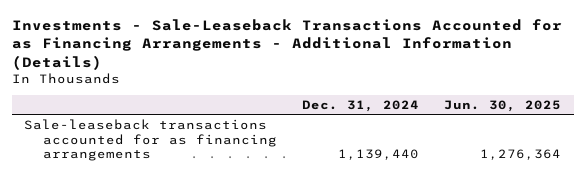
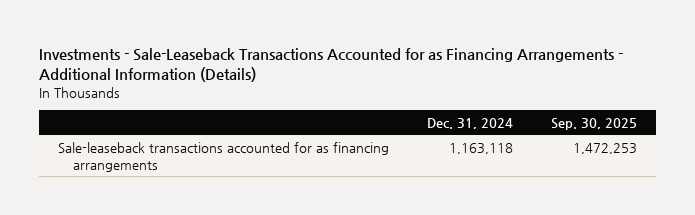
- | Dec. 31, 2024 | Jun. 30, 2025
+ | Dec. 31, 2024 | Sep. 30, 2025
- Sale-leaseback transactions accounted for as financing arrangements | 1,139,440 | 1,276,364
+ Sale-leaseback transactions accounted for as financing arrangements | 1,163,118 | 1,472,253

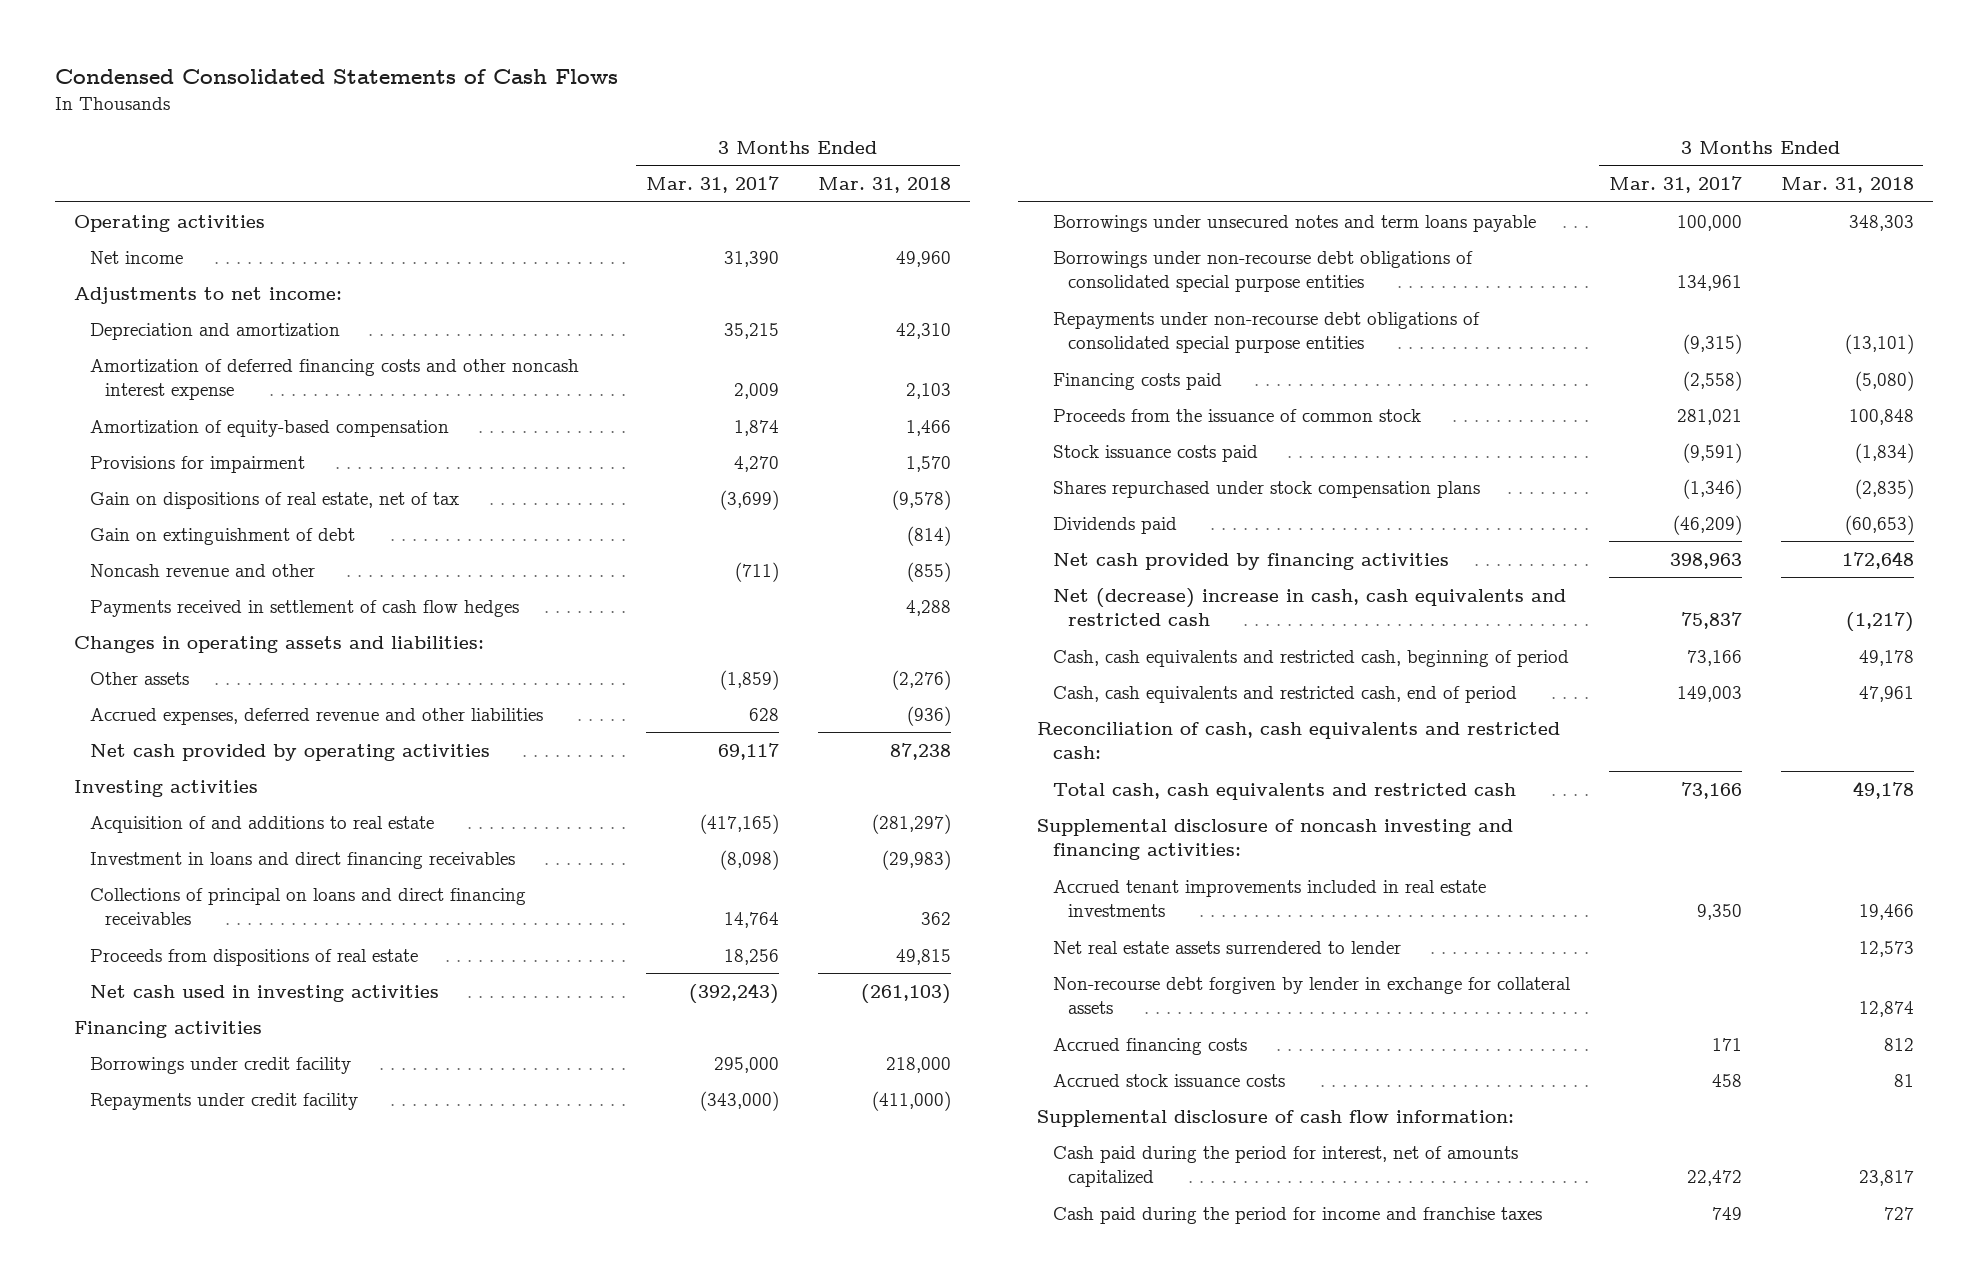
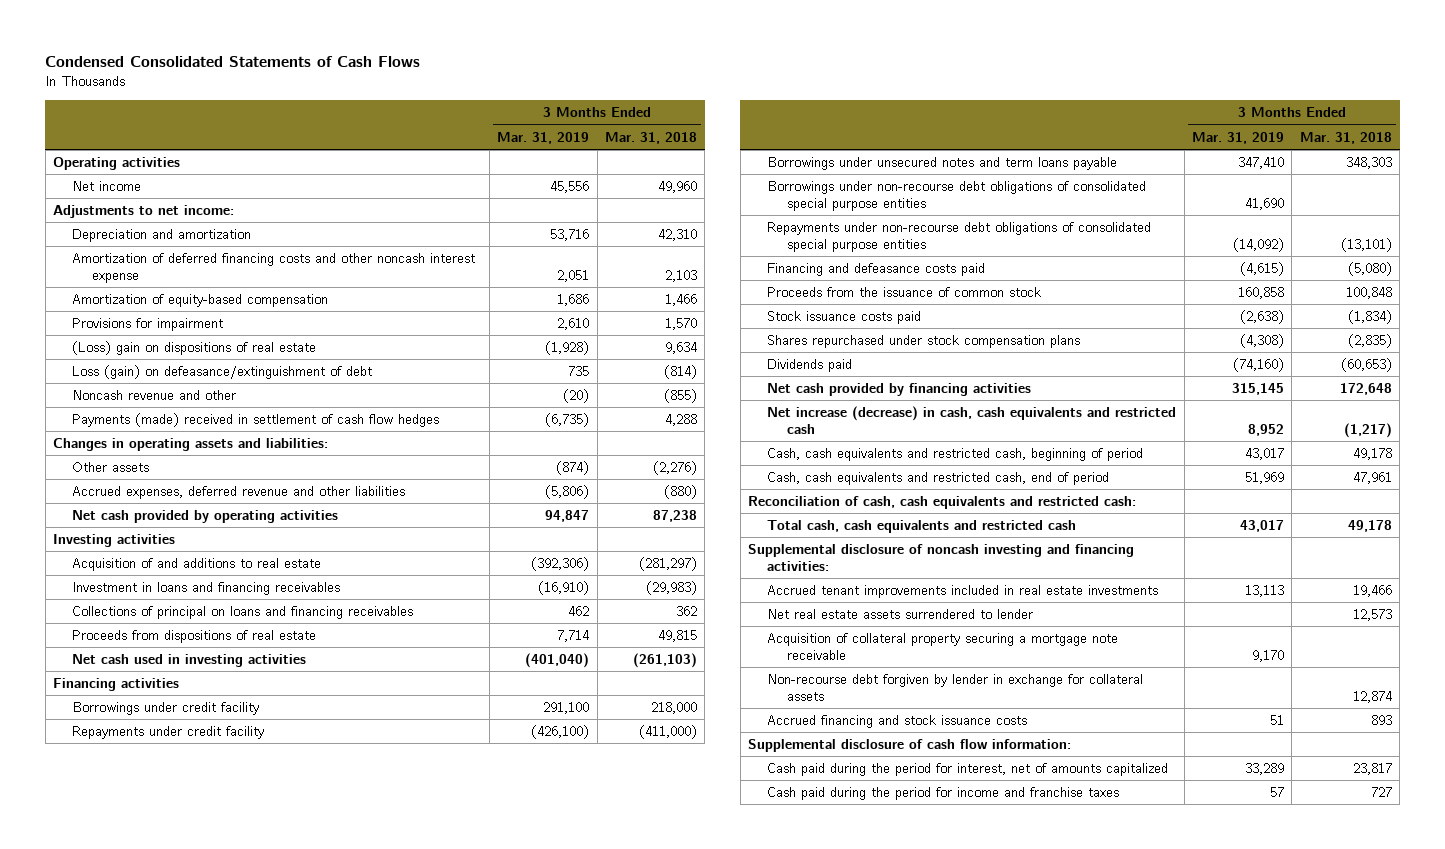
- | 3 Months Ended Mar. 31, 2017 | 3 Months Ended Mar. 31, 2018
+ | 3 Months Ended Mar. 31, 2019 | 3 Months Ended Mar. 31, 2018
- Gain on dispositions of real estate, net of tax | (3,699) | (9,578)
- Gain on extinguishment of debt | | (814)
+ (Loss) gain on dispositions of real estate | (1,928) | 9,634
+ Loss (gain) on defeasance/extinguishment of debt | 735 | (814)
- Payments received in settlement of cash flow hedges | | 4,288
+ Payments (made) received in settlement of cash flow hedges | (6,735) | 4,288
- Accrued expenses, deferred revenue and other liabilities | 628 | (936)
+ Accrued expenses, deferred revenue and other liabilities | (5,806) | (880)
- Investment in loans and direct financing receivables | (8,098) | (29,983)
- Collections of principal on loans and direct financing receivables | 14,764 | 362
+ Investment in loans and financing receivables | (16,910) | (29,983)
+ Collections of principal on loans and financing receivables | 462 | 362
- Financing costs paid | (2,558) | (5,080)
+ Financing and defeasance costs paid | (4,615) | (5,080)
- Net (decrease) increase in cash, cash equivalents and restricted cash | 75,837 | (1,217)
+ Net increase (decrease) in cash, cash equivalents and restricted cash | 8,952 | (1,217)
+ Acquisition of collateral property securing a mortgage note receivable | 9,170 |
- Accrued financing costs | 171 | 812
- Accrued stock issuance costs | 458 | 81
+ Accrued financing and stock issuance costs | 51 | 893

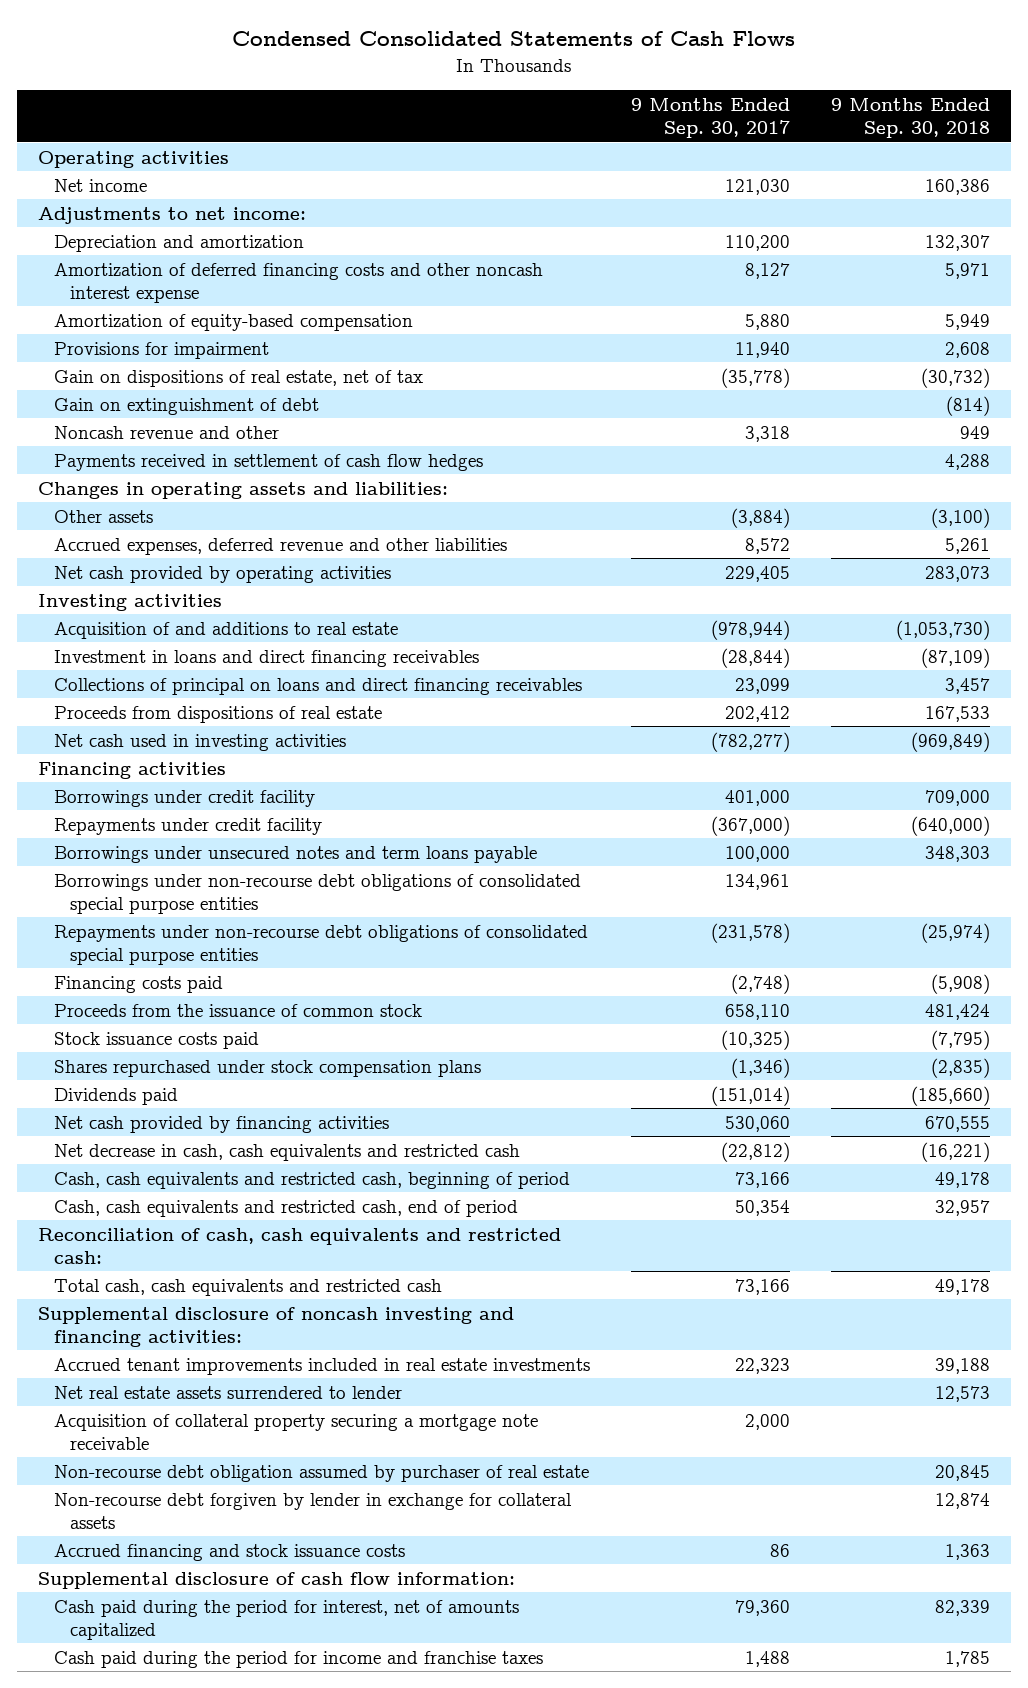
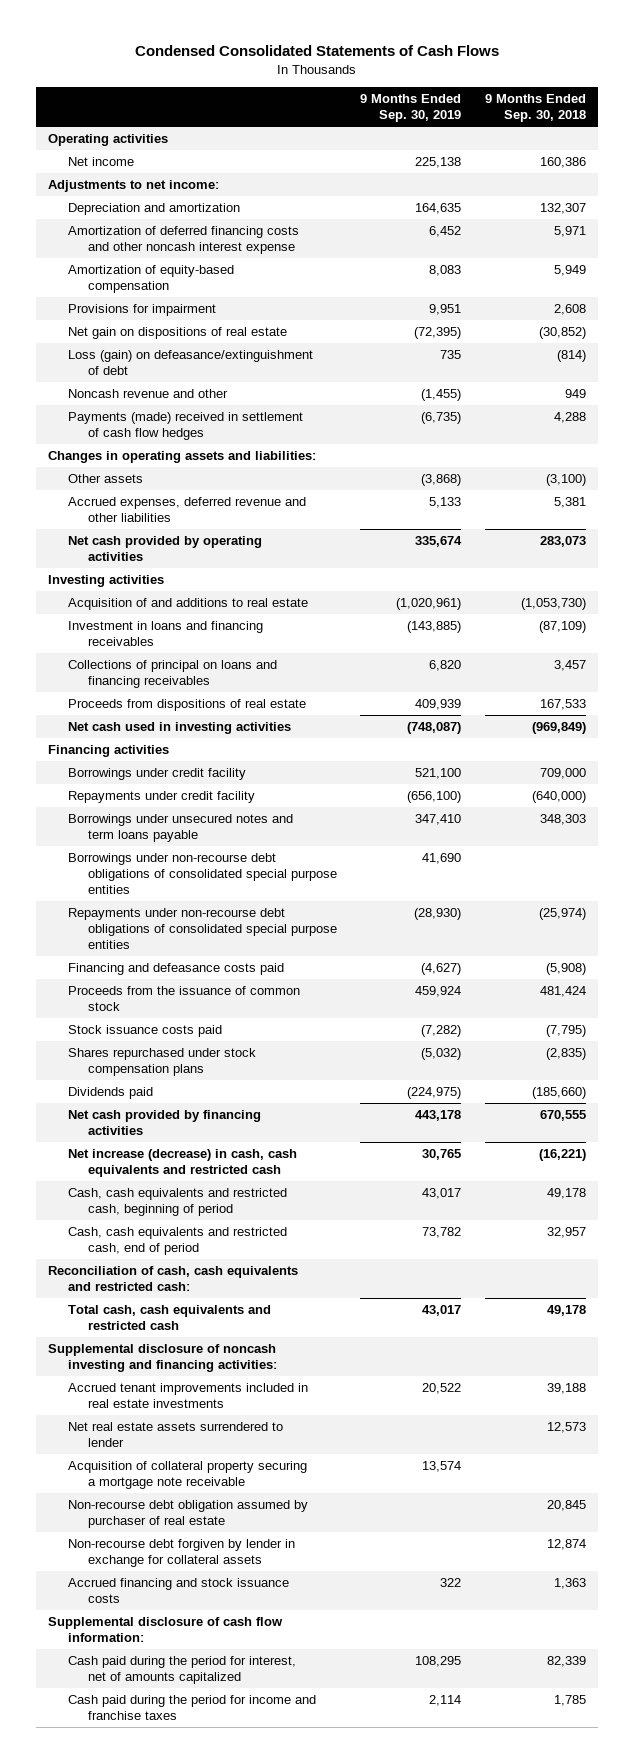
- | 9 Months Ended Sep. 30, 2017 | 9 Months Ended Sep. 30, 2018
+ | 9 Months Ended Sep. 30, 2019 | 9 Months Ended Sep. 30, 2018
- Gain on dispositions of real estate, net of tax | (35,778) | (30,732)
- Gain on extinguishment of debt | | (814)
+ Net gain on dispositions of real estate | (72,395) | (30,852)
+ Loss (gain) on defeasance/extinguishment of debt | 735 | (814)
- Payments received in settlement of cash flow hedges | | 4,288
+ Payments (made) received in settlement of cash flow hedges | (6,735) | 4,288
- Accrued expenses, deferred revenue and other liabilities | 8,572 | 5,261
+ Accrued expenses, deferred revenue and other liabilities | 5,133 | 5,381
- Investment in loans and direct financing receivables | (28,844) | (87,109)
- Collections of principal on loans and direct financing receivables | 23,099 | 3,457
+ Investment in loans and financing receivables | (143,885) | (87,109)
+ Collections of principal on loans and financing receivables | 6,820 | 3,457
- Financing costs paid | (2,748) | (5,908)
+ Financing and defeasance costs paid | (4,627) | (5,908)
- Net decrease in cash, cash equivalents and restricted cash | (22,812) | (16,221)
+ Net increase (decrease) in cash, cash equivalents and restricted cash | 30,765 | (16,221)

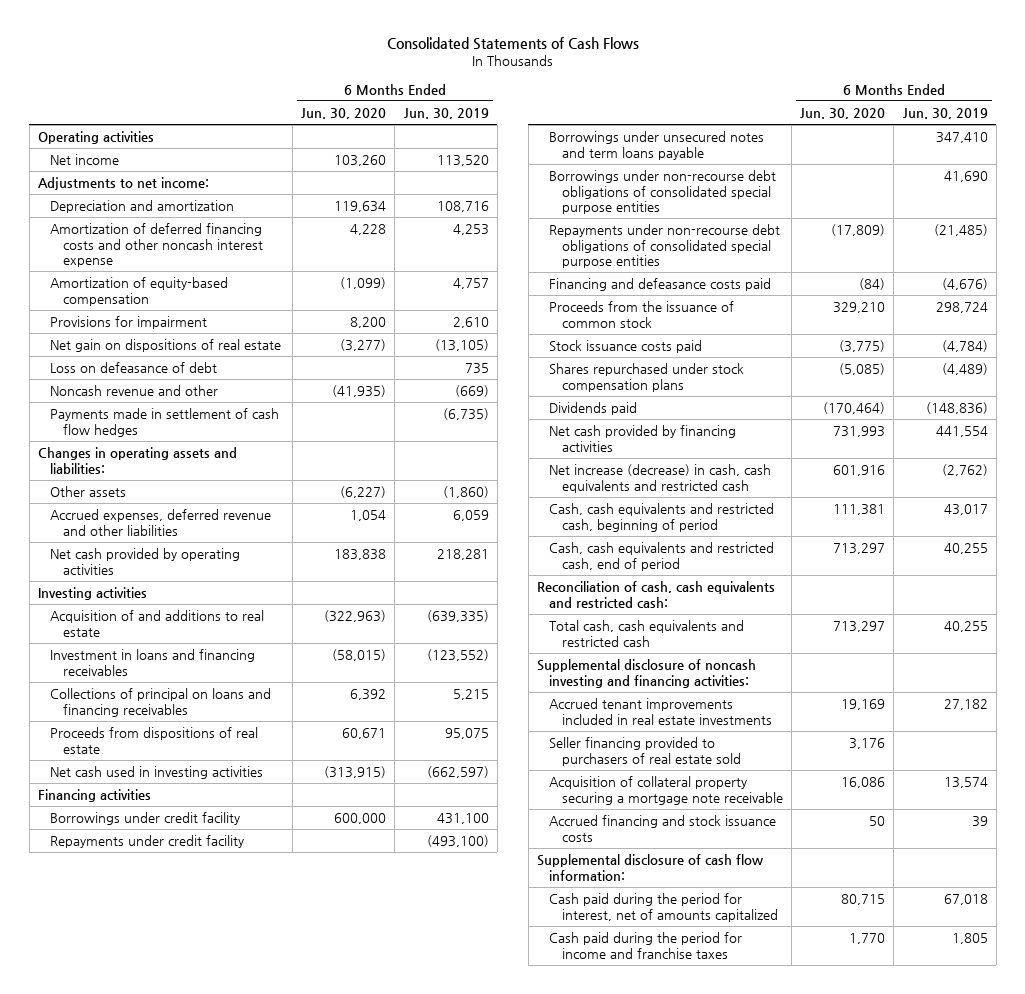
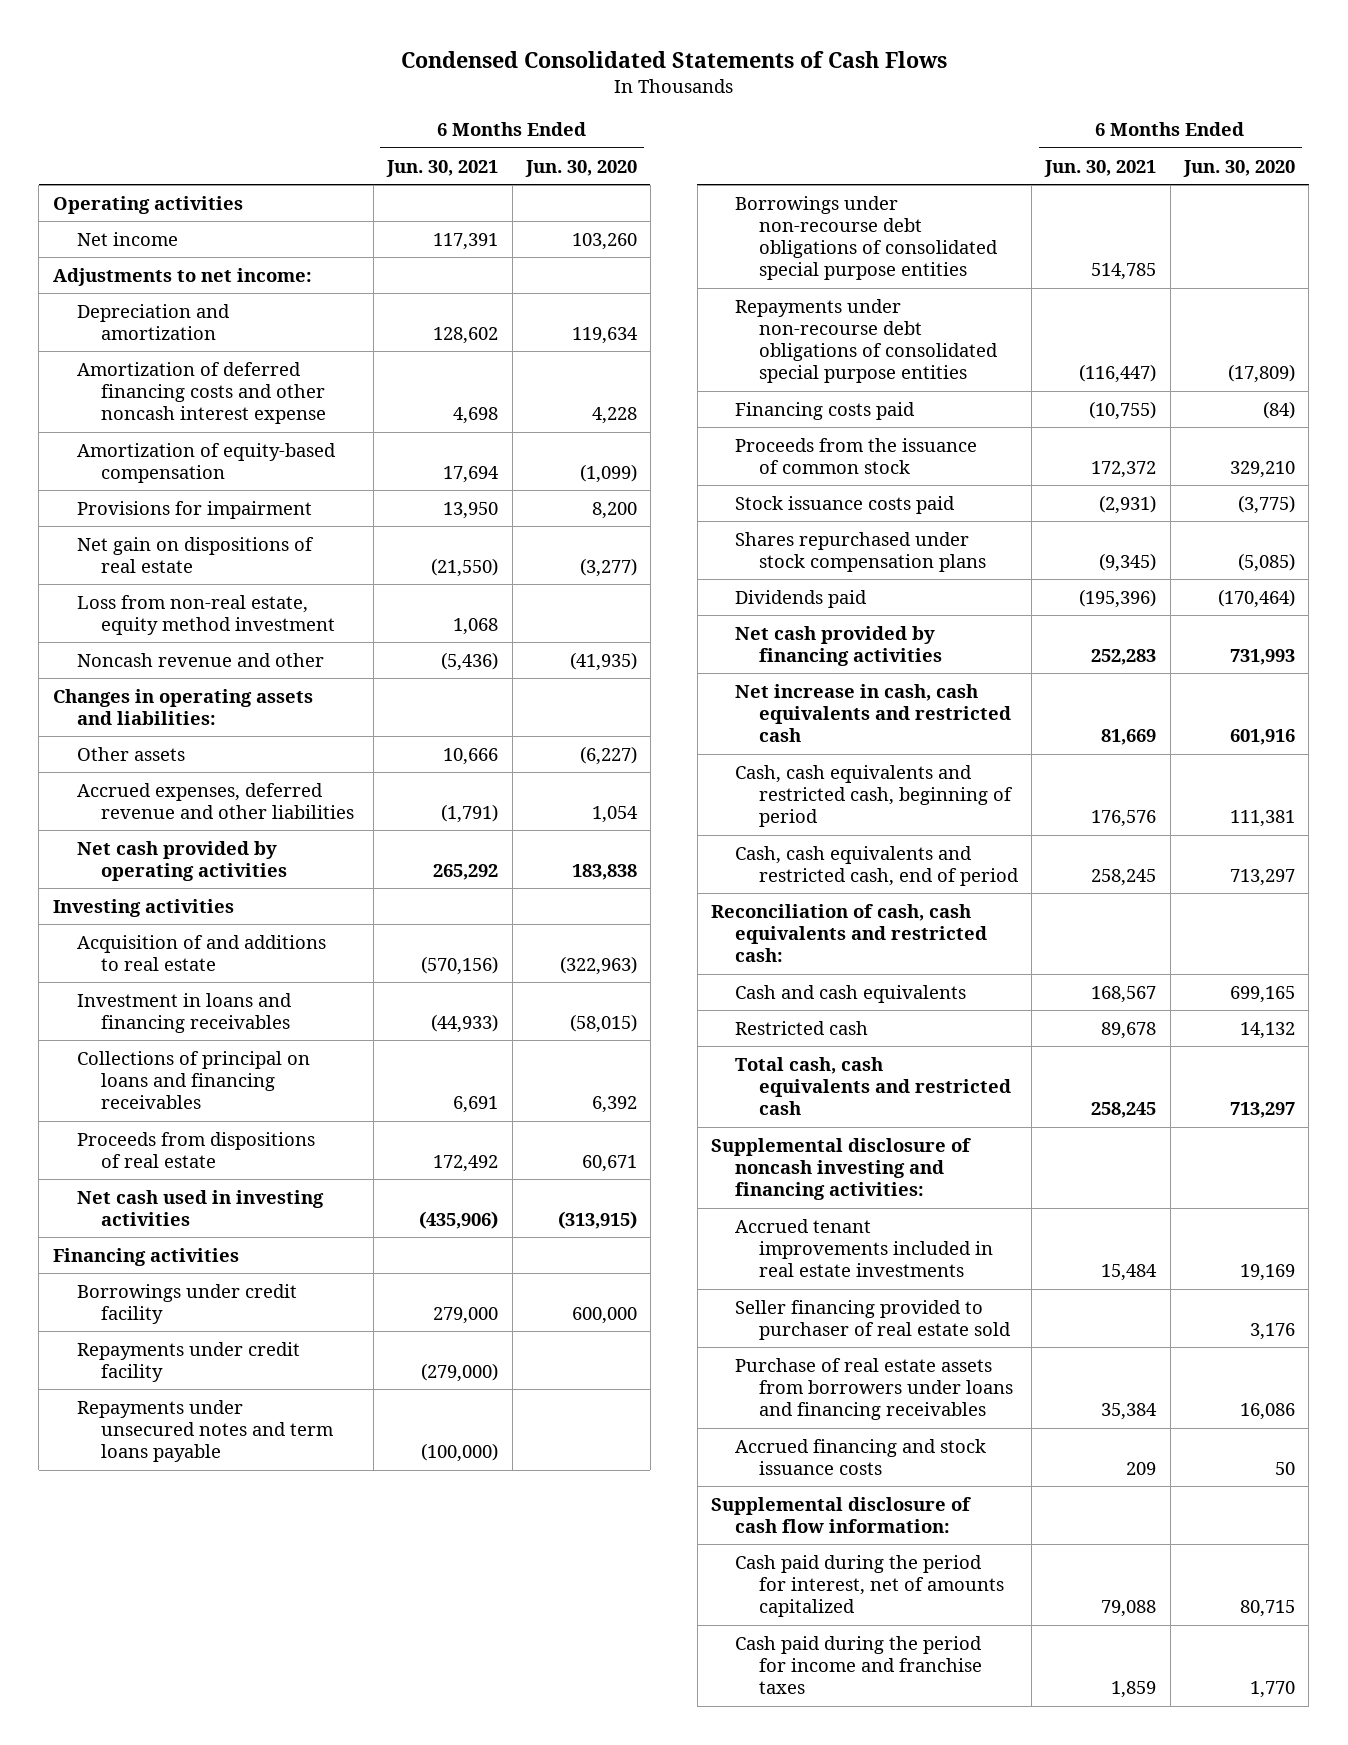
- Consolidated Statements of Cash Flows
+ Condensed Consolidated Statements of Cash Flows
- | 6 Months Ended Jun. 30, 2020 | 6 Months Ended Jun. 30, 2019
+ | 6 Months Ended Jun. 30, 2021 | 6 Months Ended Jun. 30, 2020
- Loss on defeasance of debt | | 735
+ Loss from non-real estate, equity method investment | 1,068 |
- Payments made in settlement of cash flow hedges | | (6,735)
- Borrowings under unsecured notes and term loans payable | | 347,410
+ Repayments under unsecured notes and term loans payable | (100,000) |
- Financing and defeasance costs paid | (84) | (4,676)
+ Financing costs paid | (10,755) | (84)
- Net increase (decrease) in cash, cash equivalents and restricted cash | 601,916 | (2,762)
+ Net increase in cash, cash equivalents and restricted cash | 81,669 | 601,916
+ Cash and cash equivalents | 168,567 | 699,165
+ Restricted cash | 89,678 | 14,132
- Seller financing provided to purchasers of real estate sold | 3,176 |
- Acquisition of collateral property securing a mortgage note receivable | 16,086 | 13,574
+ Seller financing provided to purchaser of real estate sold | | 3,176
+ Purchase of real estate assets from borrowers under loans and financing receivables | 35,384 | 16,086

